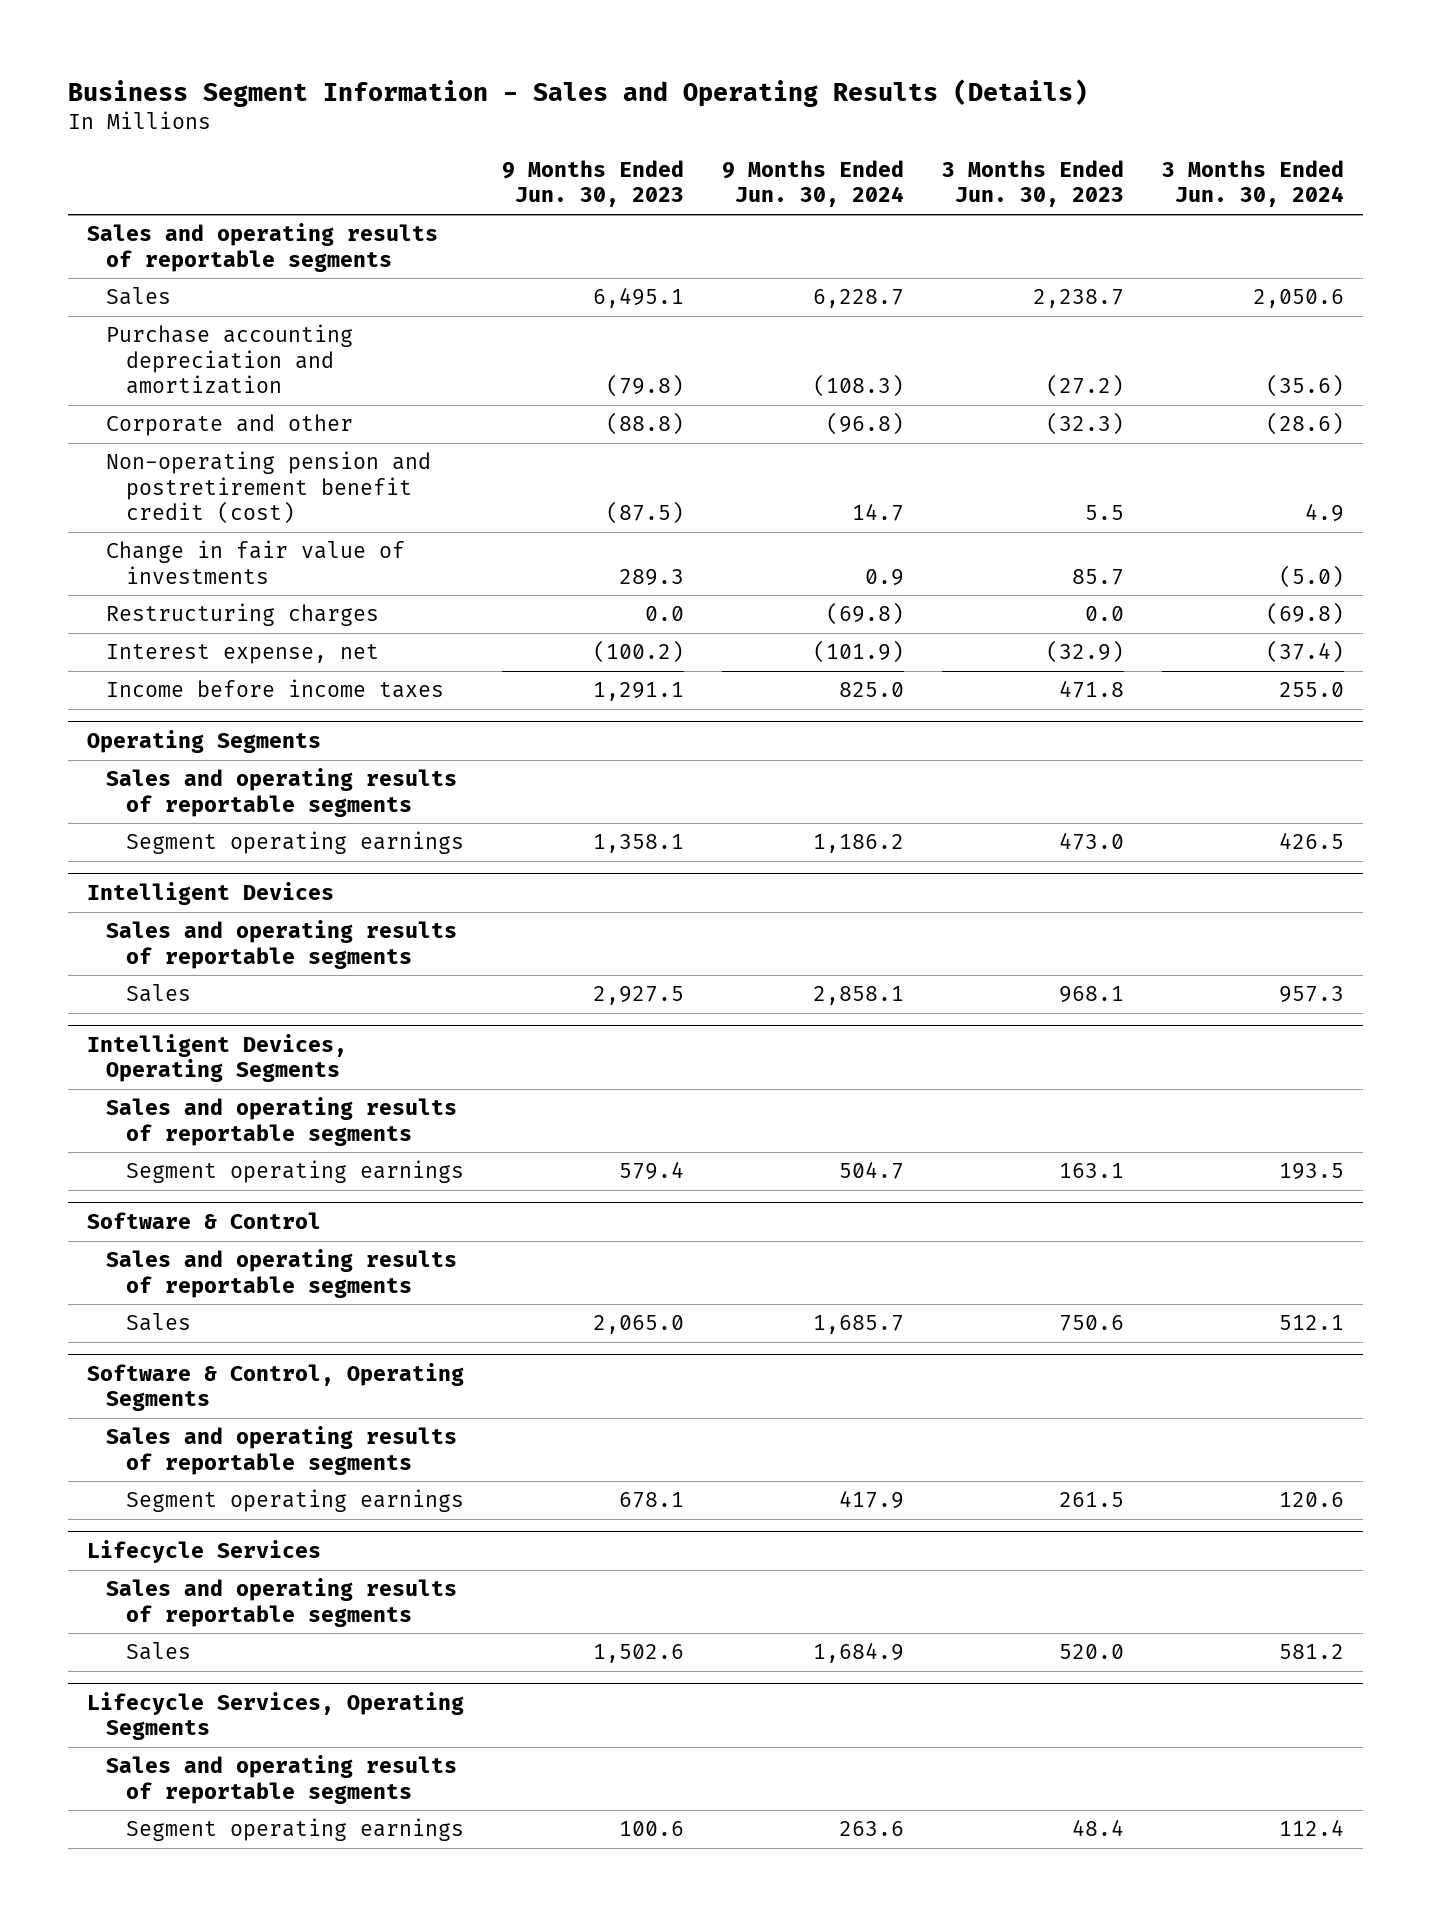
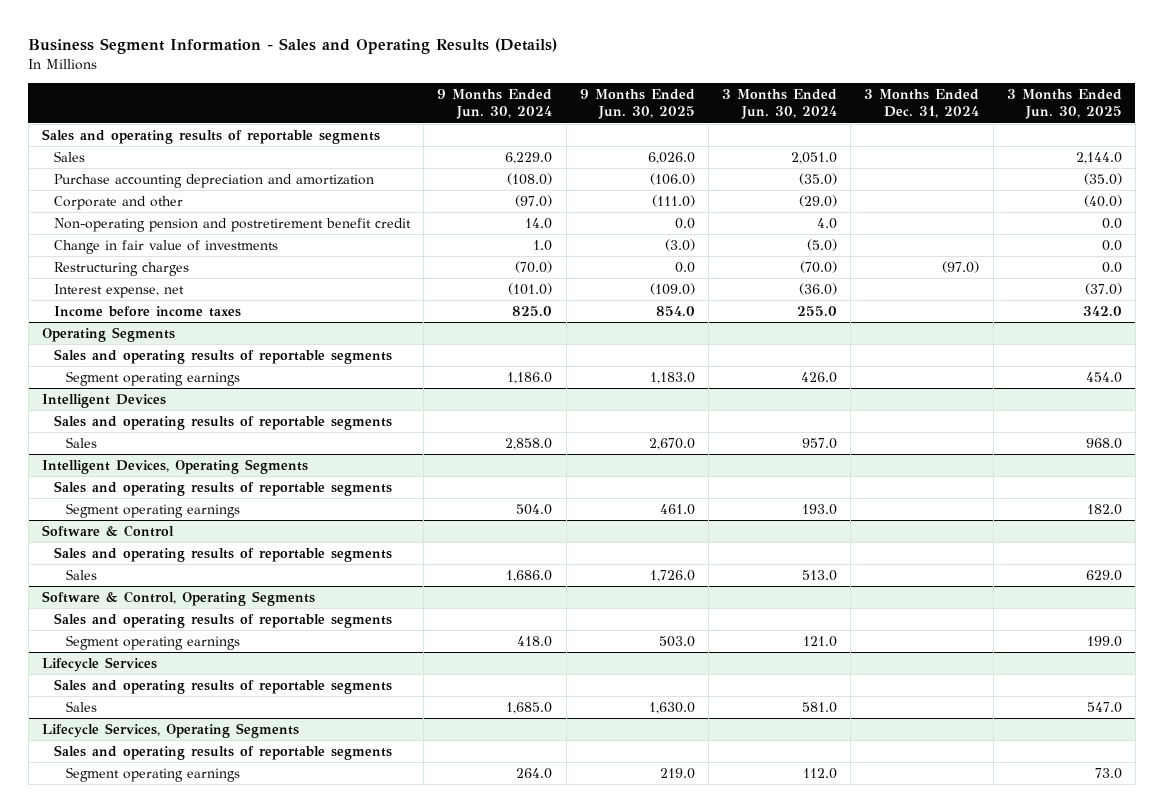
- | 9 Months Ended Jun. 30, 2023 | 9 Months Ended Jun. 30, 2024 | 3 Months Ended Jun. 30, 2023 | 3 Months Ended Jun. 30, 2024
+ | 9 Months Ended Jun. 30, 2024 | 9 Months Ended Jun. 30, 2025 | 3 Months Ended Jun. 30, 2024 | 3 Months Ended Dec. 31, 2024 | 3 Months Ended Jun. 30, 2025
- Sales | 6,495.1 | 6,228.7 | 2,238.7 | 2,050.6
- Purchase accounting depreciation and amortization | (79.8) | (108.3) | (27.2) | (35.6)
- Corporate and other | (88.8) | (96.8) | (32.3) | (28.6)
- Non-operating pension and postretirement benefit credit (cost) | (87.5) | 14.7 | 5.5 | 4.9
- Change in fair value of investments | 289.3 | 0.9 | 85.7 | (5.0)
- Restructuring charges | 0.0 | (69.8) | 0.0 | (69.8)
- Interest expense, net | (100.2) | (101.9) | (32.9) | (37.4)
+ Sales | 6,229.0 | 6,026.0 | 2,051.0 | | 2,144.0
+ Purchase accounting depreciation and amortization | (108.0) | (106.0) | (35.0) | | (35.0)
+ Corporate and other | (97.0) | (111.0) | (29.0) | | (40.0)
+ Non-operating pension and postretirement benefit credit | 14.0 | 0.0 | 4.0 | | 0.0
+ Change in fair value of investments | 1.0 | (3.0) | (5.0) | | 0.0
+ Restructuring charges | (70.0) | 0.0 | (70.0) | (97.0) | 0.0
+ Interest expense, net | (101.0) | (109.0) | (36.0) | | (37.0)
@ Operating Segments
- Segment operating earnings | 1,358.1 | 1,186.2 | 473.0 | 426.5
+ Segment operating earnings | 1,186.0 | 1,183.0 | 426.0 | | 454.0
@ Intelligent Devices
- Sales | 2,927.5 | 2,858.1 | 968.1 | 957.3
+ Sales | 2,858.0 | 2,670.0 | 957.0 | | 968.0
@ Intelligent Devices, Operating Segments
- Segment operating earnings | 579.4 | 504.7 | 163.1 | 193.5
+ Segment operating earnings | 504.0 | 461.0 | 193.0 | | 182.0
@ Software & Control
- Sales | 2,065.0 | 1,685.7 | 750.6 | 512.1
+ Sales | 1,686.0 | 1,726.0 | 513.0 | | 629.0
@ Software & Control, Operating Segments
- Segment operating earnings | 678.1 | 417.9 | 261.5 | 120.6
+ Segment operating earnings | 418.0 | 503.0 | 121.0 | | 199.0
@ Lifecycle Services
- Sales | 1,502.6 | 1,684.9 | 520.0 | 581.2
+ Sales | 1,685.0 | 1,630.0 | 581.0 | | 547.0
@ Lifecycle Services, Operating Segments
- Segment operating earnings | 100.6 | 263.6 | 48.4 | 112.4
+ Segment operating earnings | 264.0 | 219.0 | 112.0 | | 73.0

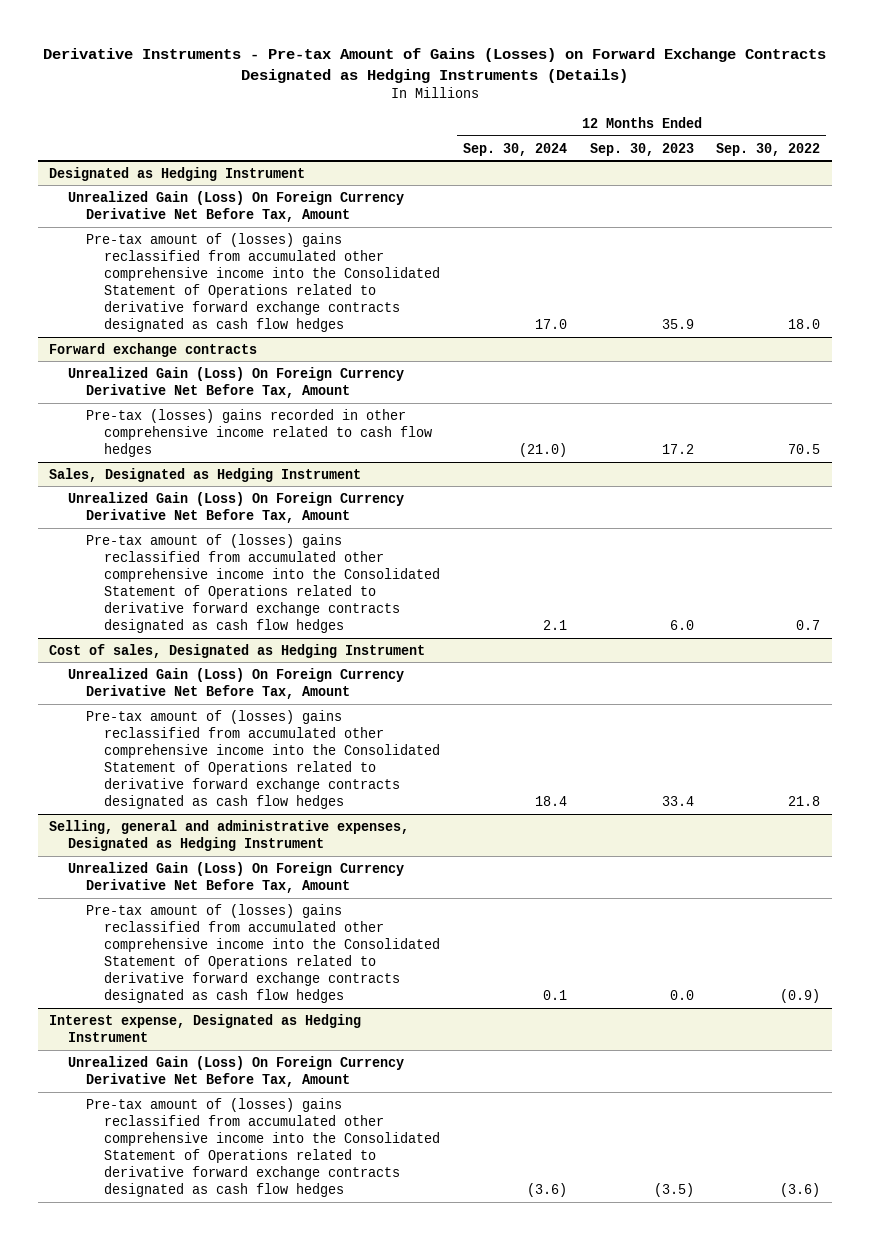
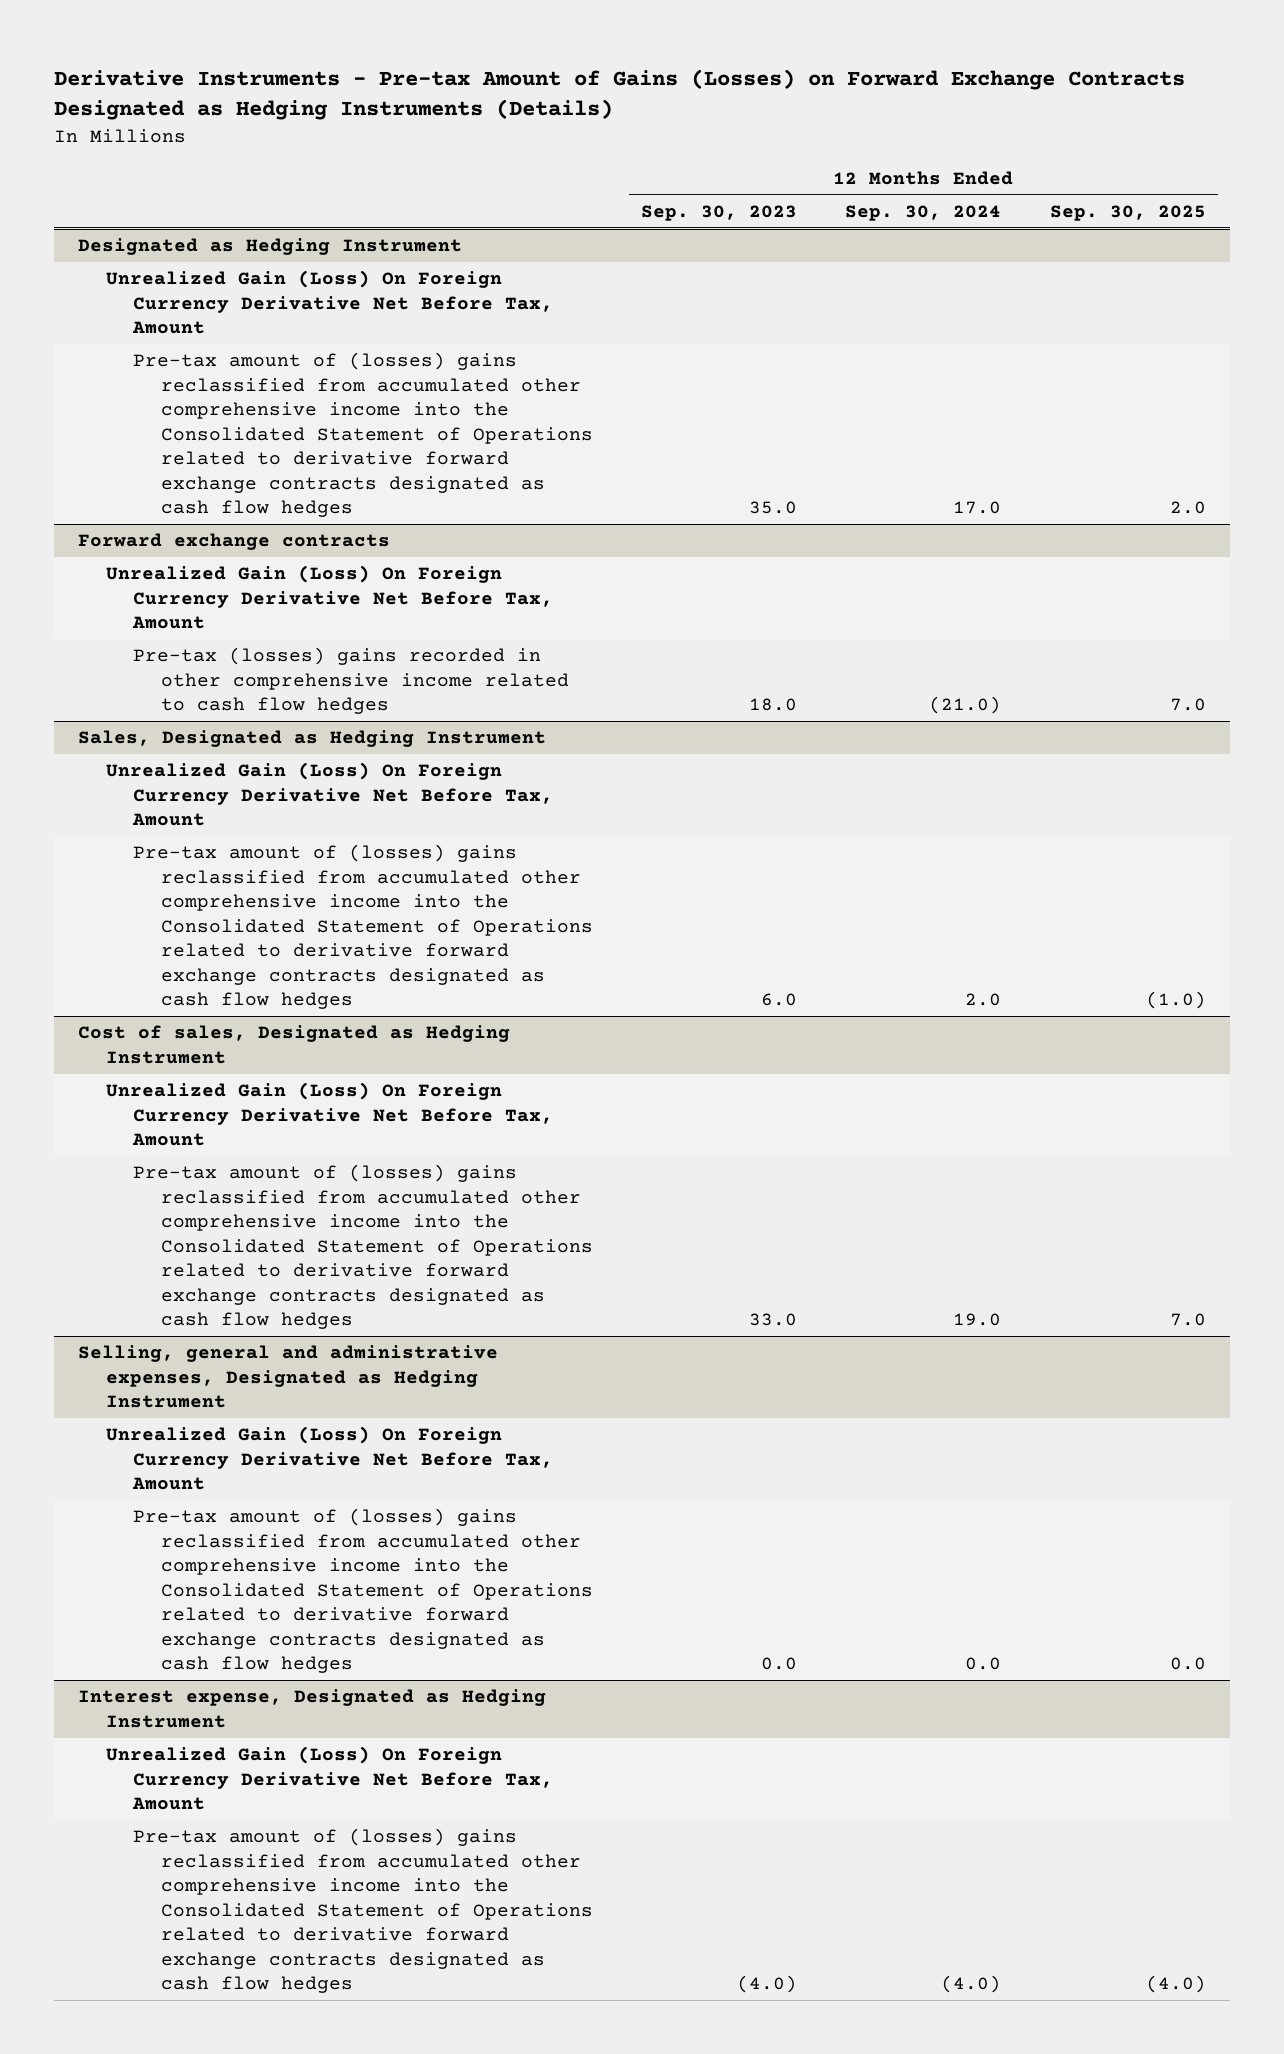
- | 12 Months Ended Sep. 30, 2024 | 12 Months Ended Sep. 30, 2023 | 12 Months Ended Sep. 30, 2022
+ | 12 Months Ended Sep. 30, 2023 | 12 Months Ended Sep. 30, 2024 | 12 Months Ended Sep. 30, 2025
@ Designated as Hedging Instrument
- Pre-tax amount of (losses) gains reclassified from accumulated other comprehensive income into the Consolidated Statement of Operations related to derivative forward exchange contracts designated as cash flow hedges | 17.0 | 35.9 | 18.0
+ Pre-tax amount of (losses) gains reclassified from accumulated other comprehensive income into the Consolidated Statement of Operations related to derivative forward exchange contracts designated as cash flow hedges | 35.0 | 17.0 | 2.0
@ Forward exchange contracts
- Pre-tax (losses) gains recorded in other comprehensive income related to cash flow hedges | (21.0) | 17.2 | 70.5
+ Pre-tax (losses) gains recorded in other comprehensive income related to cash flow hedges | 18.0 | (21.0) | 7.0
@ Sales, Designated as Hedging Instrument
- Pre-tax amount of (losses) gains reclassified from accumulated other comprehensive income into the Consolidated Statement of Operations related to derivative forward exchange contracts designated as cash flow hedges | 2.1 | 6.0 | 0.7
+ Pre-tax amount of (losses) gains reclassified from accumulated other comprehensive income into the Consolidated Statement of Operations related to derivative forward exchange contracts designated as cash flow hedges | 6.0 | 2.0 | (1.0)
@ Cost of sales, Designated as Hedging Instrument
- Pre-tax amount of (losses) gains reclassified from accumulated other comprehensive income into the Consolidated Statement of Operations related to derivative forward exchange contracts designated as cash flow hedges | 18.4 | 33.4 | 21.8
+ Pre-tax amount of (losses) gains reclassified from accumulated other comprehensive income into the Consolidated Statement of Operations related to derivative forward exchange contracts designated as cash flow hedges | 33.0 | 19.0 | 7.0
@ Selling, general and administrative expenses, Designated as Hedging Instrument
- Pre-tax amount of (losses) gains reclassified from accumulated other comprehensive income into the Consolidated Statement of Operations related to derivative forward exchange contracts designated as cash flow hedges | 0.1 | 0.0 | (0.9)
+ Pre-tax amount of (losses) gains reclassified from accumulated other comprehensive income into the Consolidated Statement of Operations related to derivative forward exchange contracts designated as cash flow hedges | 0.0 | 0.0 | 0.0
@ Interest expense, Designated as Hedging Instrument
- Pre-tax amount of (losses) gains reclassified from accumulated other comprehensive income into the Consolidated Statement of Operations related to derivative forward exchange contracts designated as cash flow hedges | (3.6) | (3.5) | (3.6)
+ Pre-tax amount of (losses) gains reclassified from accumulated other comprehensive income into the Consolidated Statement of Operations related to derivative forward exchange contracts designated as cash flow hedges | (4.0) | (4.0) | (4.0)

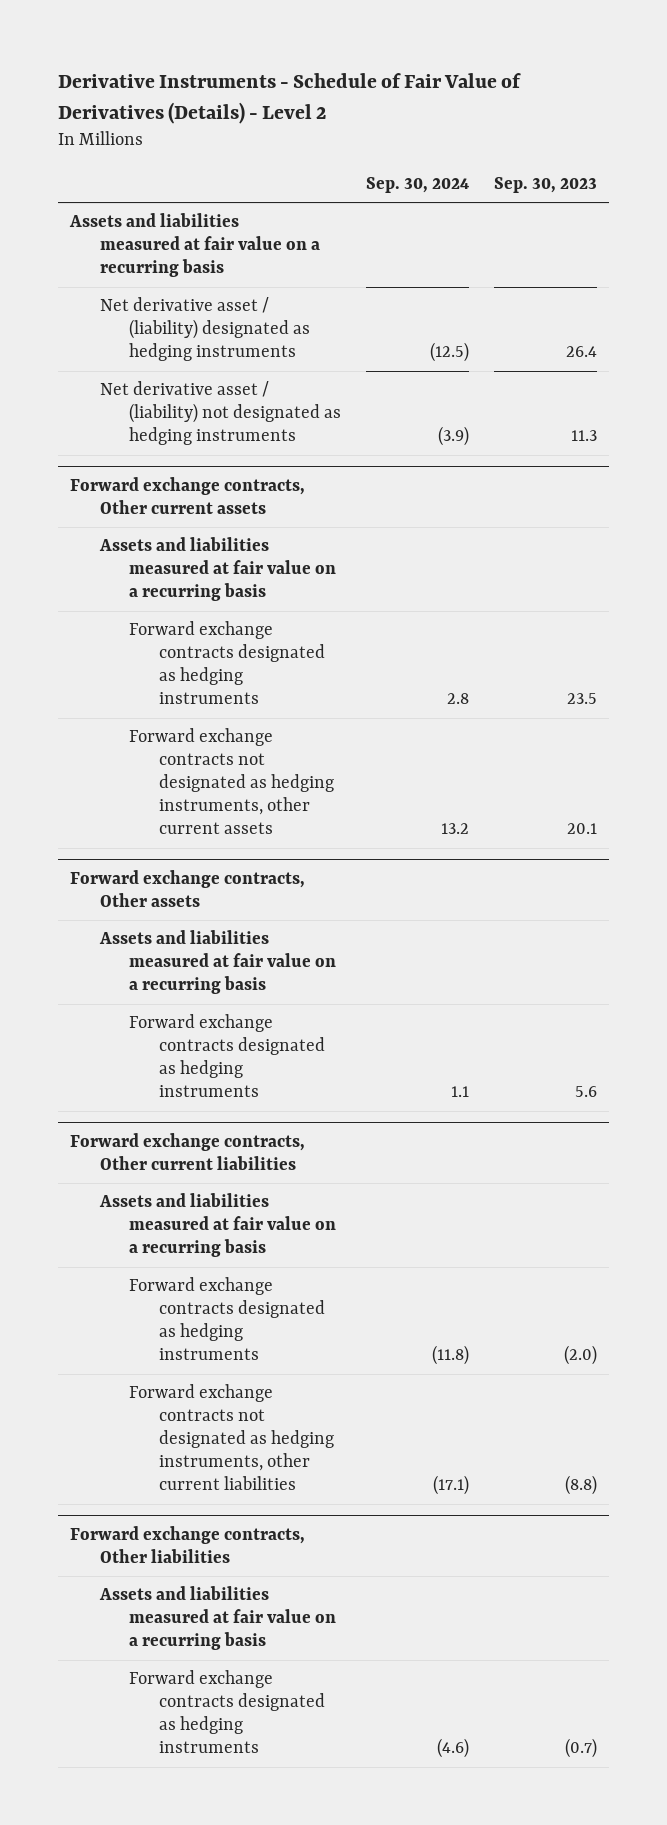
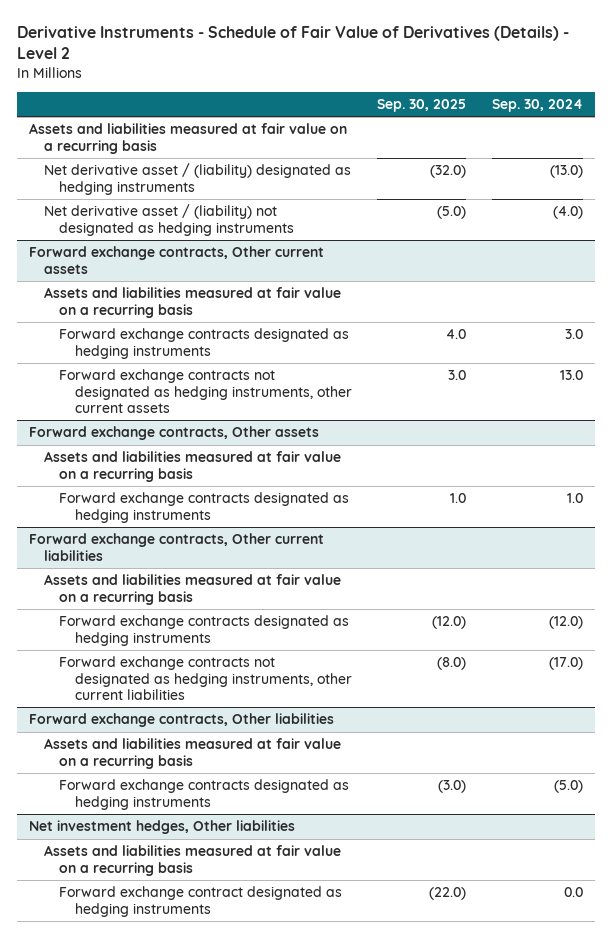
- | Sep. 30, 2024 | Sep. 30, 2023
+ | Sep. 30, 2025 | Sep. 30, 2024
- Net derivative asset / (liability) designated as hedging instruments | (12.5) | 26.4
- Net derivative asset / (liability) not designated as hedging instruments | (3.9) | 11.3
+ Net derivative asset / (liability) designated as hedging instruments | (32.0) | (13.0)
+ Net derivative asset / (liability) not designated as hedging instruments | (5.0) | (4.0)
@ Forward exchange contracts, Other current assets
- Forward exchange contracts designated as hedging instruments | 2.8 | 23.5
- Forward exchange contracts not designated as hedging instruments, other current assets | 13.2 | 20.1
+ Forward exchange contracts designated as hedging instruments | 4.0 | 3.0
+ Forward exchange contracts not designated as hedging instruments, other current assets | 3.0 | 13.0
@ Forward exchange contracts, Other assets
- Forward exchange contracts designated as hedging instruments | 1.1 | 5.6
+ Forward exchange contracts designated as hedging instruments | 1.0 | 1.0
@ Forward exchange contracts, Other current liabilities
- Forward exchange contracts designated as hedging instruments | (11.8) | (2.0)
- Forward exchange contracts not designated as hedging instruments, other current liabilities | (17.1) | (8.8)
+ Forward exchange contracts designated as hedging instruments | (12.0) | (12.0)
+ Forward exchange contracts not designated as hedging instruments, other current liabilities | (8.0) | (17.0)
@ Forward exchange contracts, Other liabilities
- Forward exchange contracts designated as hedging instruments | (4.6) | (0.7)
+ Forward exchange contracts designated as hedging instruments | (3.0) | (5.0)
+ Net investment hedges, Other liabilities
+ Assets and liabilities measured at fair value on a recurring basis
+ Forward exchange contract designated as hedging instruments | (22.0) | 0.0

